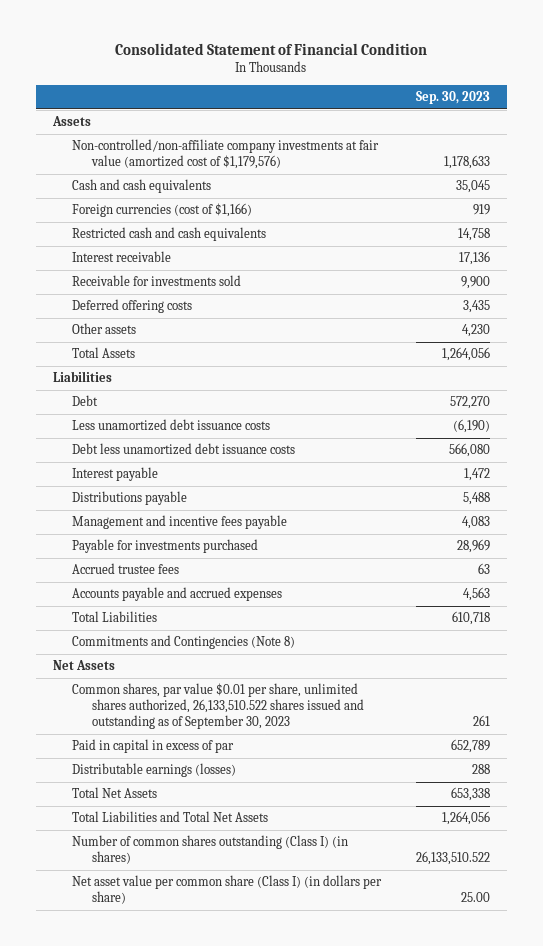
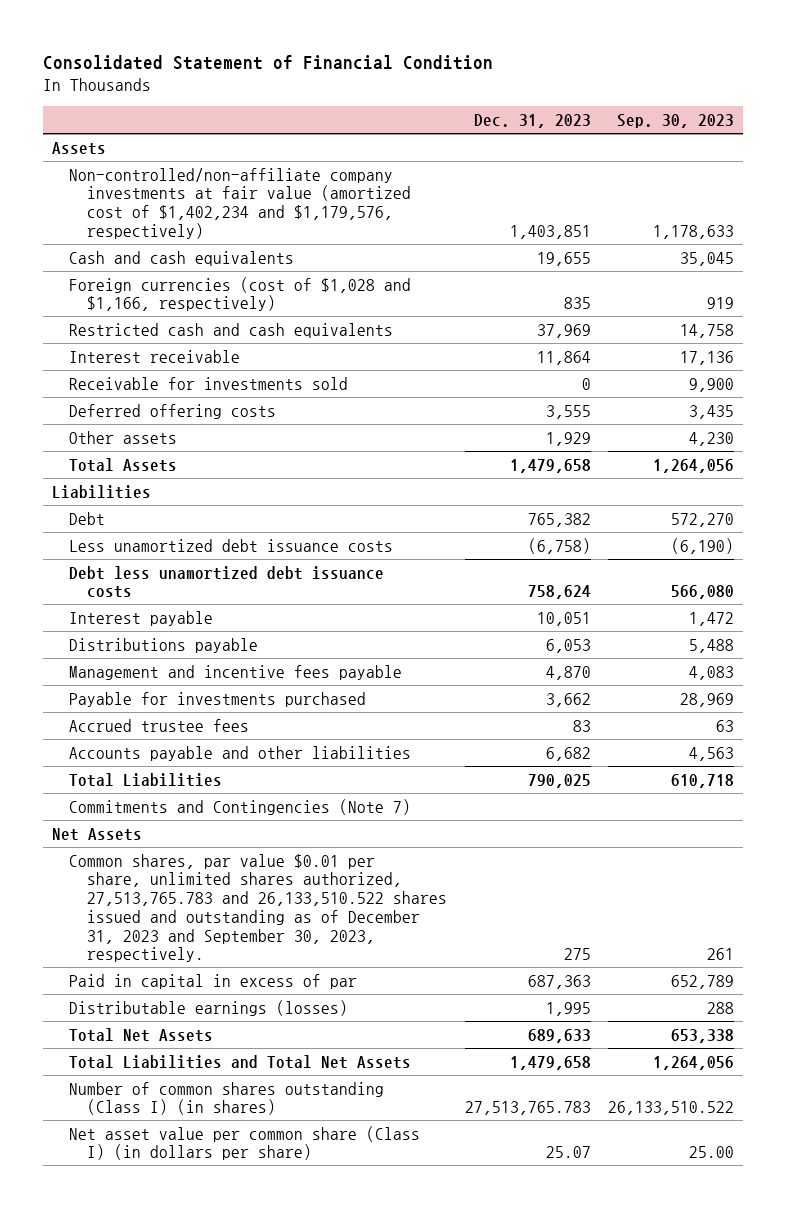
- | Sep. 30, 2023
+ | Dec. 31, 2023 | Sep. 30, 2023
- Non-controlled/non-affiliate company investments at fair value (amortized cost of $1,179,576) | 1,178,633
+ Non-controlled/non-affiliate company investments at fair value (amortized cost of $1,402,234 and $1,179,576, respectively) | 1,403,851 | 1,178,633
- Foreign currencies (cost of $1,166) | 919
+ Foreign currencies (cost of $1,028 and $1,166, respectively) | 835 | 919
- Accounts payable and accrued expenses | 4,563
+ Accounts payable and other liabilities | 6,682 | 4,563
- Commitments and Contingencies (Note 8)
+ Commitments and Contingencies (Note 7)
- Common shares, par value $0.01 per share, unlimited shares authorized, 26,133,510.522 shares issued and outstanding as of September 30, 2023 | 261
+ Common shares, par value $0.01 per share, unlimited shares authorized, 27,513,765.783 and 26,133,510.522 shares issued and outstanding as of December 31, 2023 and September 30, 2023, respectively. | 275 | 261

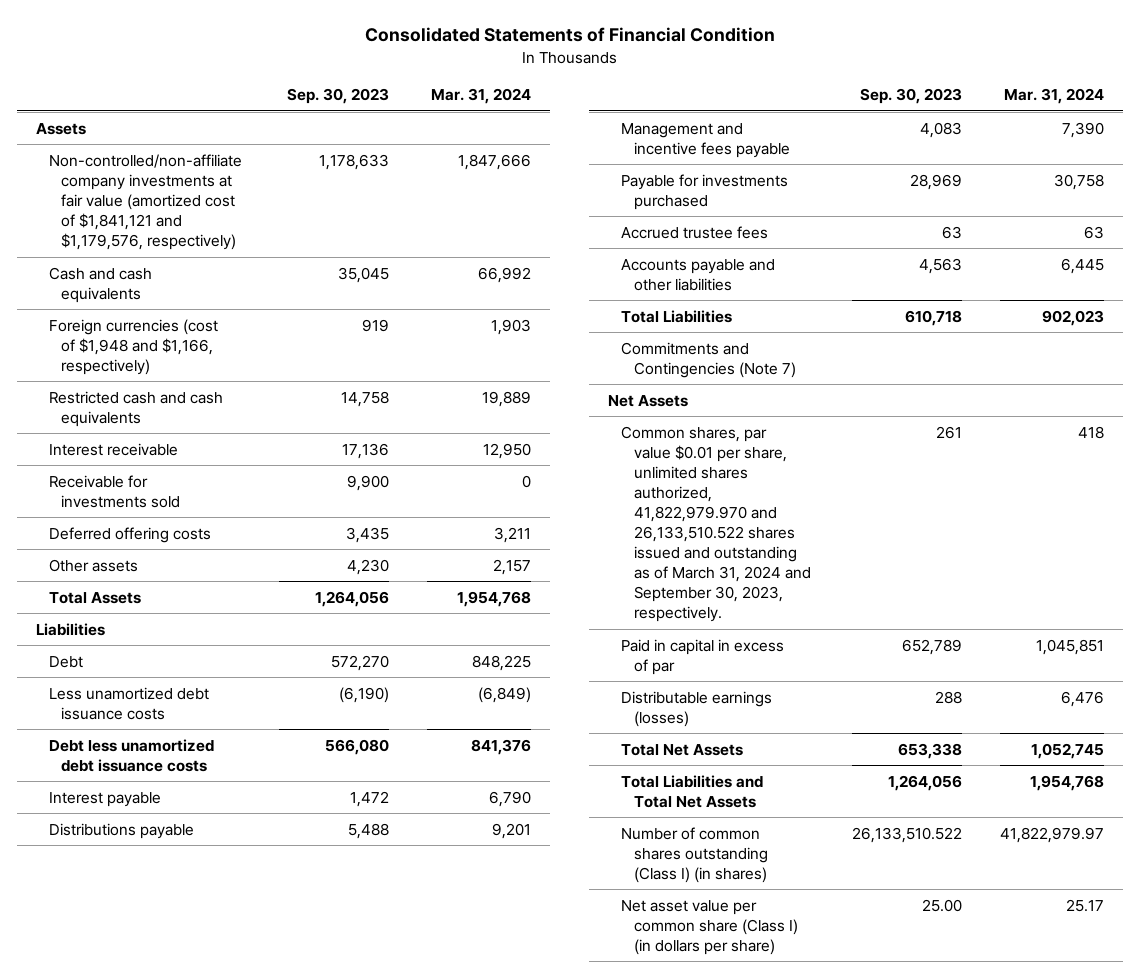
- Consolidated Statement of Financial Condition
+ Consolidated Statements of Financial Condition
- | Dec. 31, 2023 | Sep. 30, 2023
+ | Sep. 30, 2023 | Mar. 31, 2024
- Non-controlled/non-affiliate company investments at fair value (amortized cost of $1,402,234 and $1,179,576, respectively) | 1,403,851 | 1,178,633
+ Non-controlled/non-affiliate company investments at fair value (amortized cost of $1,841,121 and $1,179,576, respectively) | 1,178,633 | 1,847,666
- Foreign currencies (cost of $1,028 and $1,166, respectively) | 835 | 919
+ Foreign currencies (cost of $1,948 and $1,166, respectively) | 919 | 1,903
- Common shares, par value $0.01 per share, unlimited shares authorized, 27,513,765.783 and 26,133,510.522 shares issued and outstanding as of December 31, 2023 and September 30, 2023, respectively. | 275 | 261
+ Common shares, par value $0.01 per share, unlimited shares authorized, 41,822,979.970 and 26,133,510.522 shares issued and outstanding as of March 31, 2024 and September 30, 2023, respectively. | 261 | 418

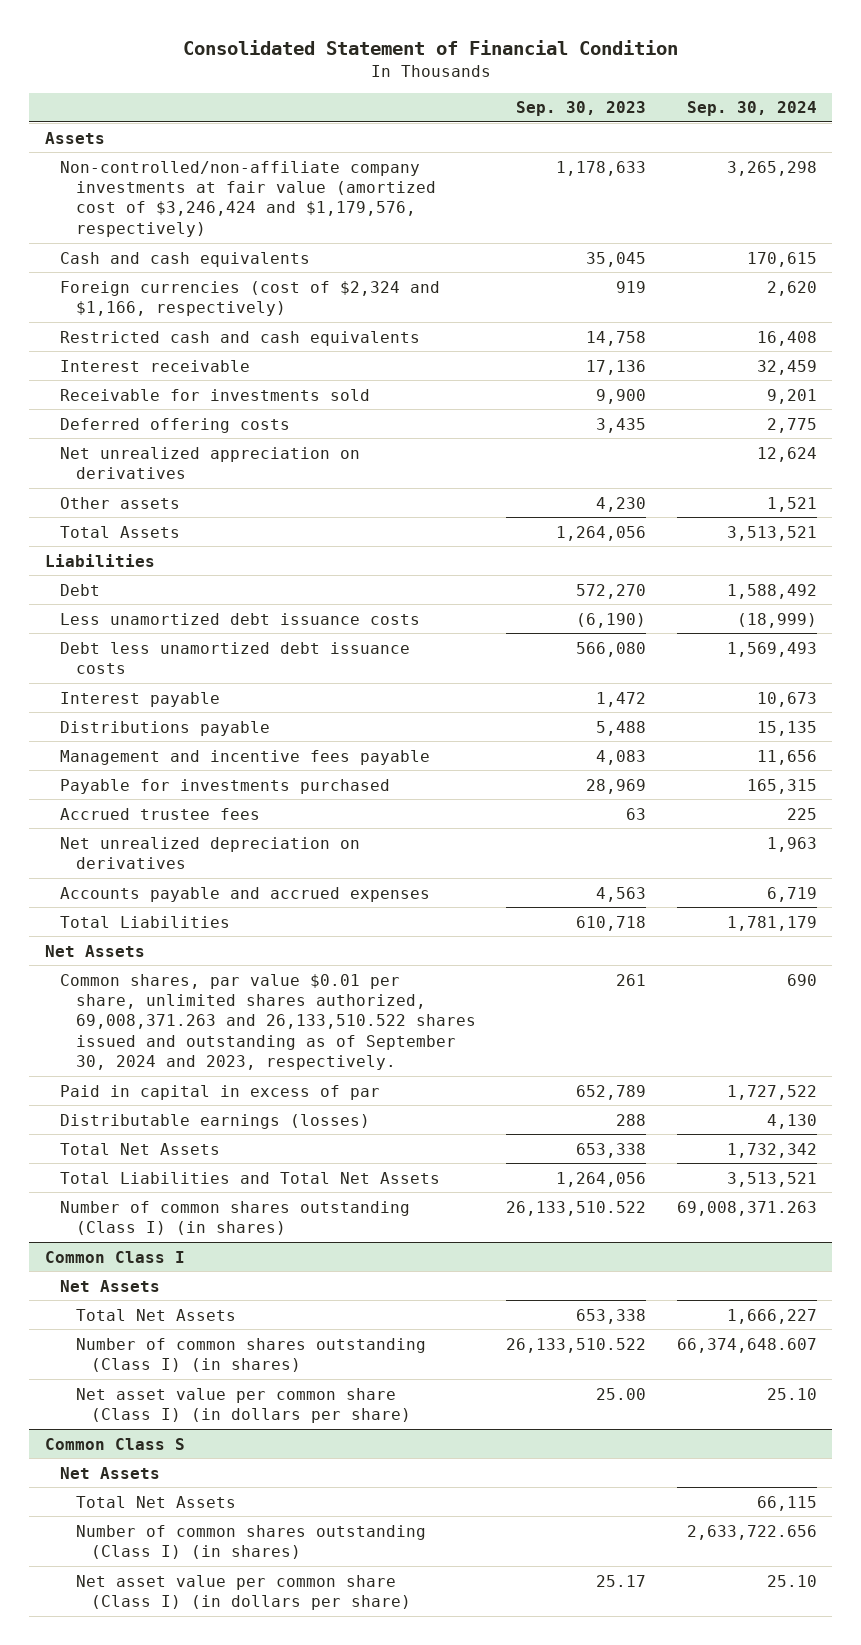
- Consolidated Statements of Financial Condition
+ Consolidated Statement of Financial Condition
- | Sep. 30, 2023 | Mar. 31, 2024
+ | Sep. 30, 2023 | Sep. 30, 2024
- Non-controlled/non-affiliate company investments at fair value (amortized cost of $1,841,121 and $1,179,576, respectively) | 1,178,633 | 1,847,666
+ Non-controlled/non-affiliate company investments at fair value (amortized cost of $3,246,424 and $1,179,576, respectively) | 1,178,633 | 3,265,298
- Foreign currencies (cost of $1,948 and $1,166, respectively) | 919 | 1,903
+ Foreign currencies (cost of $2,324 and $1,166, respectively) | 919 | 2,620
+ Net unrealized appreciation on derivatives | | 12,624
- Accounts payable and other liabilities | 4,563 | 6,445
+ Net unrealized depreciation on derivatives | | 1,963
+ Accounts payable and accrued expenses | 4,563 | 6,719
- Commitments and Contingencies (Note 7)
- Common shares, par value $0.01 per share, unlimited shares authorized, 41,822,979.970 and 26,133,510.522 shares issued and outstanding as of March 31, 2024 and September 30, 2023, respectively. | 261 | 418
+ Common shares, par value $0.01 per share, unlimited shares authorized, 69,008,371.263 and 26,133,510.522 shares issued and outstanding as of September 30, 2024 and 2023, respectively. | 261 | 690
+ Common Class I
+ Net Assets
+ Total Net Assets | 653,338 | 1,666,227
+ Number of common shares outstanding (Class I) (in shares) | 26,133,510.522 | 66,374,648.607
+ Common Class S
+ Net Assets
+ Total Net Assets | | 66,115
+ Number of common shares outstanding (Class I) (in shares) | | 2,633,722.656
+ Net asset value per common share (Class I) (in dollars per share) | 25.17 | 25.10

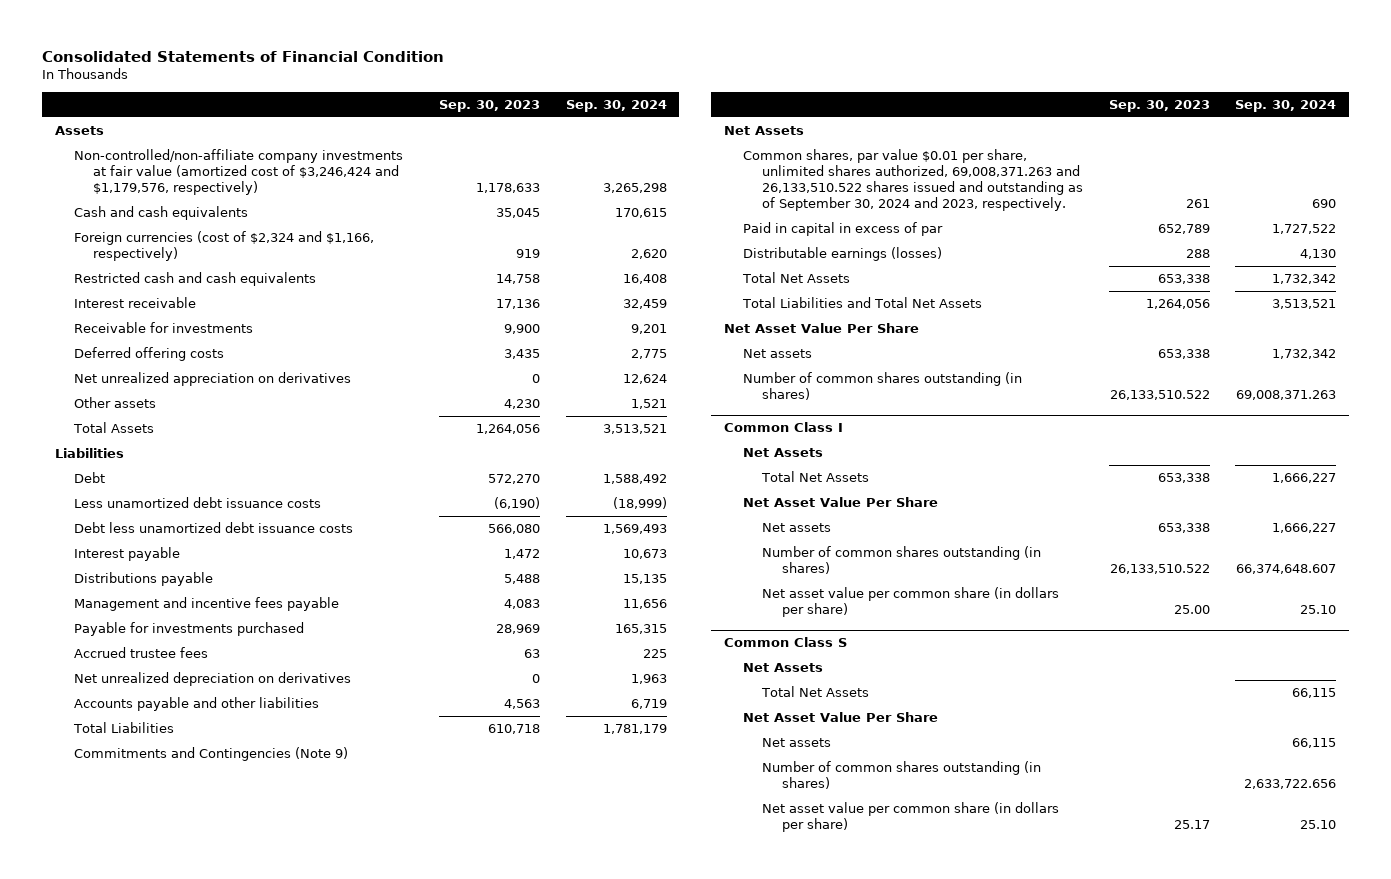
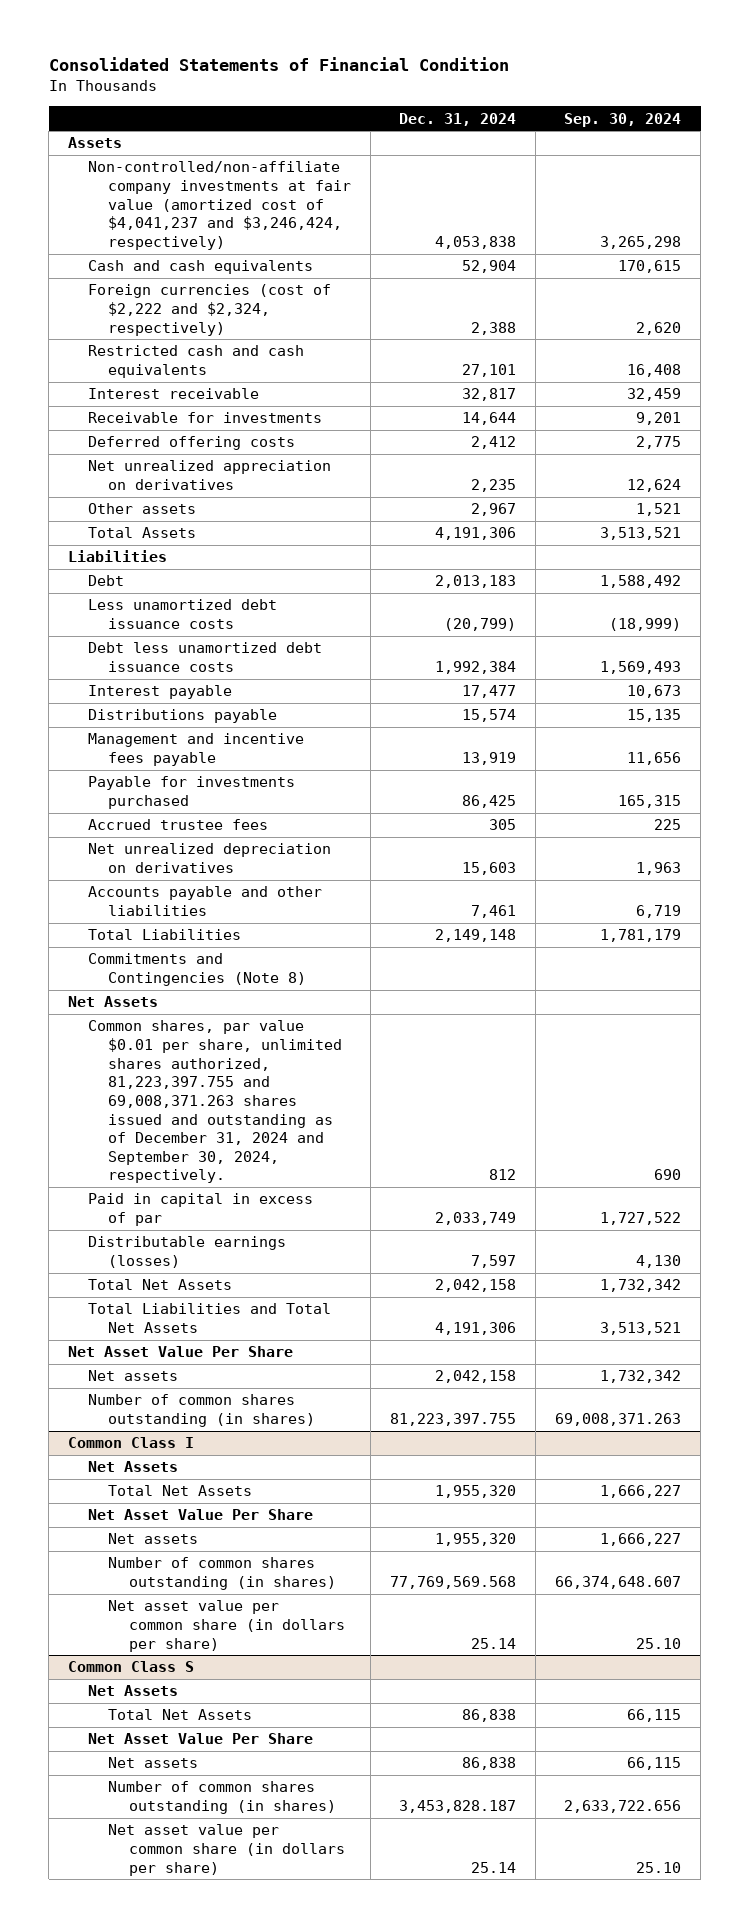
- | Sep. 30, 2023 | Sep. 30, 2024
+ | Dec. 31, 2024 | Sep. 30, 2024
- Non-controlled/non-affiliate company investments at fair value (amortized cost of $3,246,424 and $1,179,576, respectively) | 1,178,633 | 3,265,298
+ Non-controlled/non-affiliate company investments at fair value (amortized cost of $4,041,237 and $3,246,424, respectively) | 4,053,838 | 3,265,298
- Foreign currencies (cost of $2,324 and $1,166, respectively) | 919 | 2,620
+ Foreign currencies (cost of $2,222 and $2,324, respectively) | 2,388 | 2,620
- Commitments and Contingencies (Note 9)
+ Commitments and Contingencies (Note 8)
- Common shares, par value $0.01 per share, unlimited shares authorized, 69,008,371.263 and 26,133,510.522 shares issued and outstanding as of September 30, 2024 and 2023, respectively. | 261 | 690
+ Common shares, par value $0.01 per share, unlimited shares authorized, 81,223,397.755 and 69,008,371.263 shares issued and outstanding as of December 31, 2024 and September 30, 2024, respectively. | 812 | 690

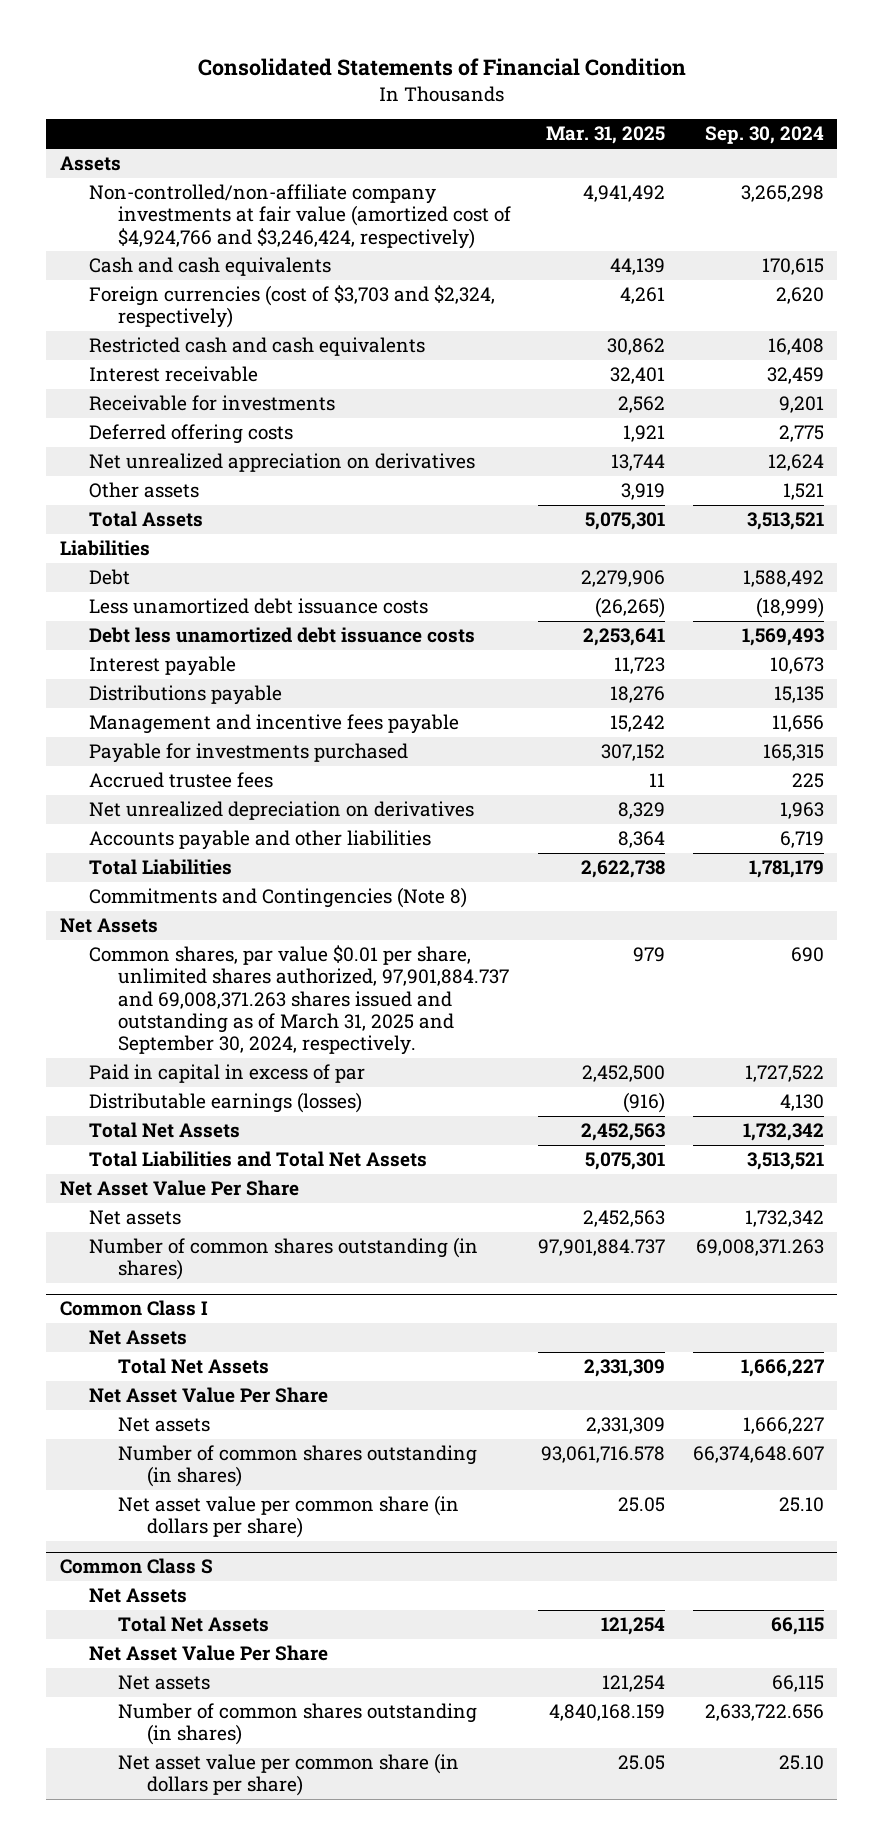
- | Dec. 31, 2024 | Sep. 30, 2024
+ | Mar. 31, 2025 | Sep. 30, 2024
- Non-controlled/non-affiliate company investments at fair value (amortized cost of $4,041,237 and $3,246,424, respectively) | 4,053,838 | 3,265,298
+ Non-controlled/non-affiliate company investments at fair value (amortized cost of $4,924,766 and $3,246,424, respectively) | 4,941,492 | 3,265,298
- Foreign currencies (cost of $2,222 and $2,324, respectively) | 2,388 | 2,620
+ Foreign currencies (cost of $3,703 and $2,324, respectively) | 4,261 | 2,620
- Common shares, par value $0.01 per share, unlimited shares authorized, 81,223,397.755 and 69,008,371.263 shares issued and outstanding as of December 31, 2024 and September 30, 2024, respectively. | 812 | 690
+ Common shares, par value $0.01 per share, unlimited shares authorized, 97,901,884.737 and 69,008,371.263 shares issued and outstanding as of March 31, 2025 and September 30, 2024, respectively. | 979 | 690

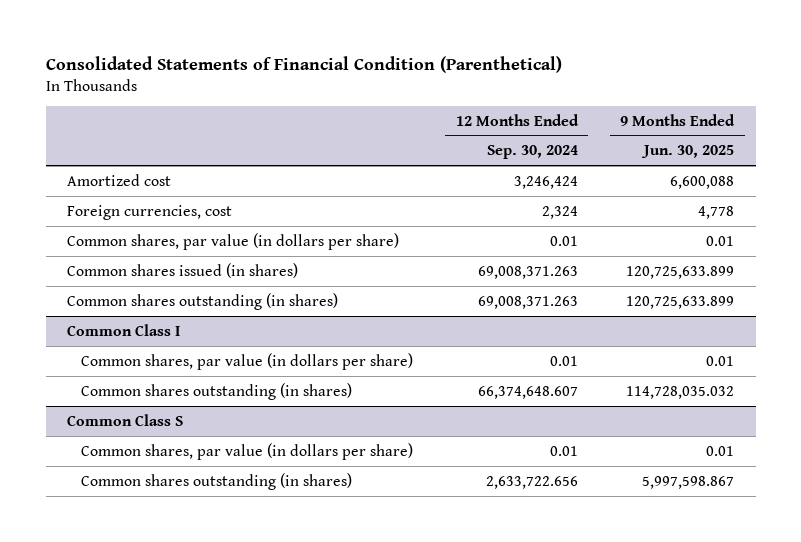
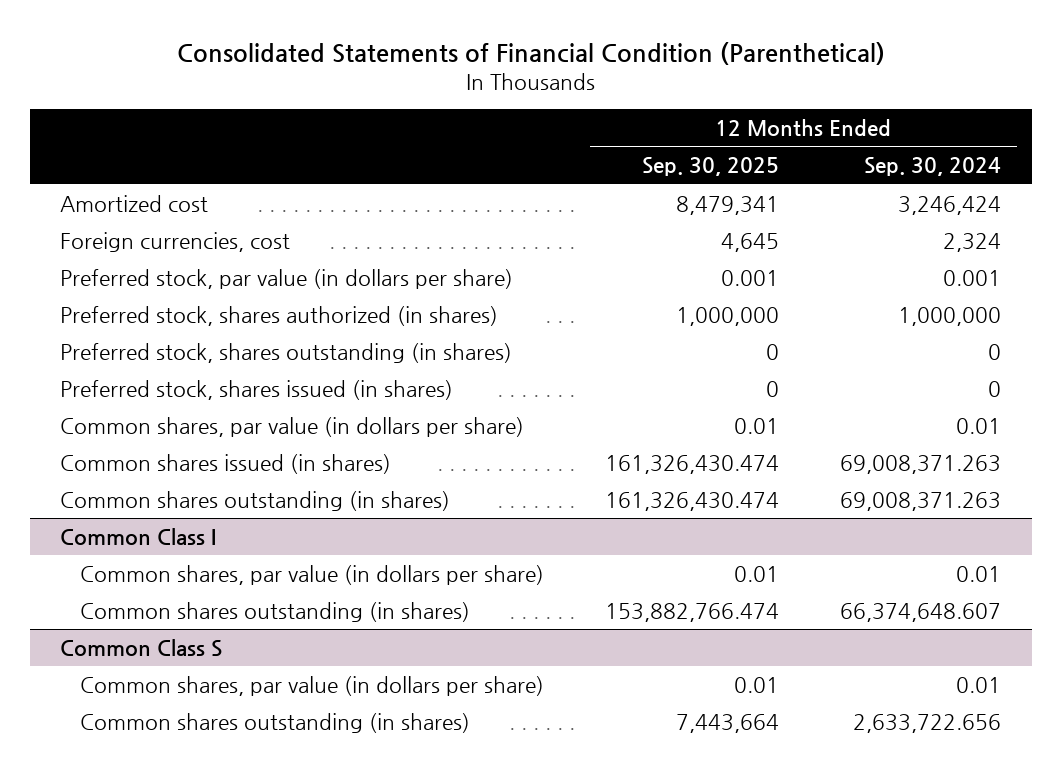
- | 12 Months Ended Sep. 30, 2024 | 9 Months Ended Jun. 30, 2025
+ | 12 Months Ended Sep. 30, 2025 | 12 Months Ended Sep. 30, 2024
+ Preferred stock, par value (in dollars per share) | 0.001 | 0.001
+ Preferred stock, shares authorized (in shares) | 1,000,000 | 1,000,000
+ Preferred stock, shares outstanding (in shares) | 0 | 0
+ Preferred stock, shares issued (in shares) | 0 | 0

